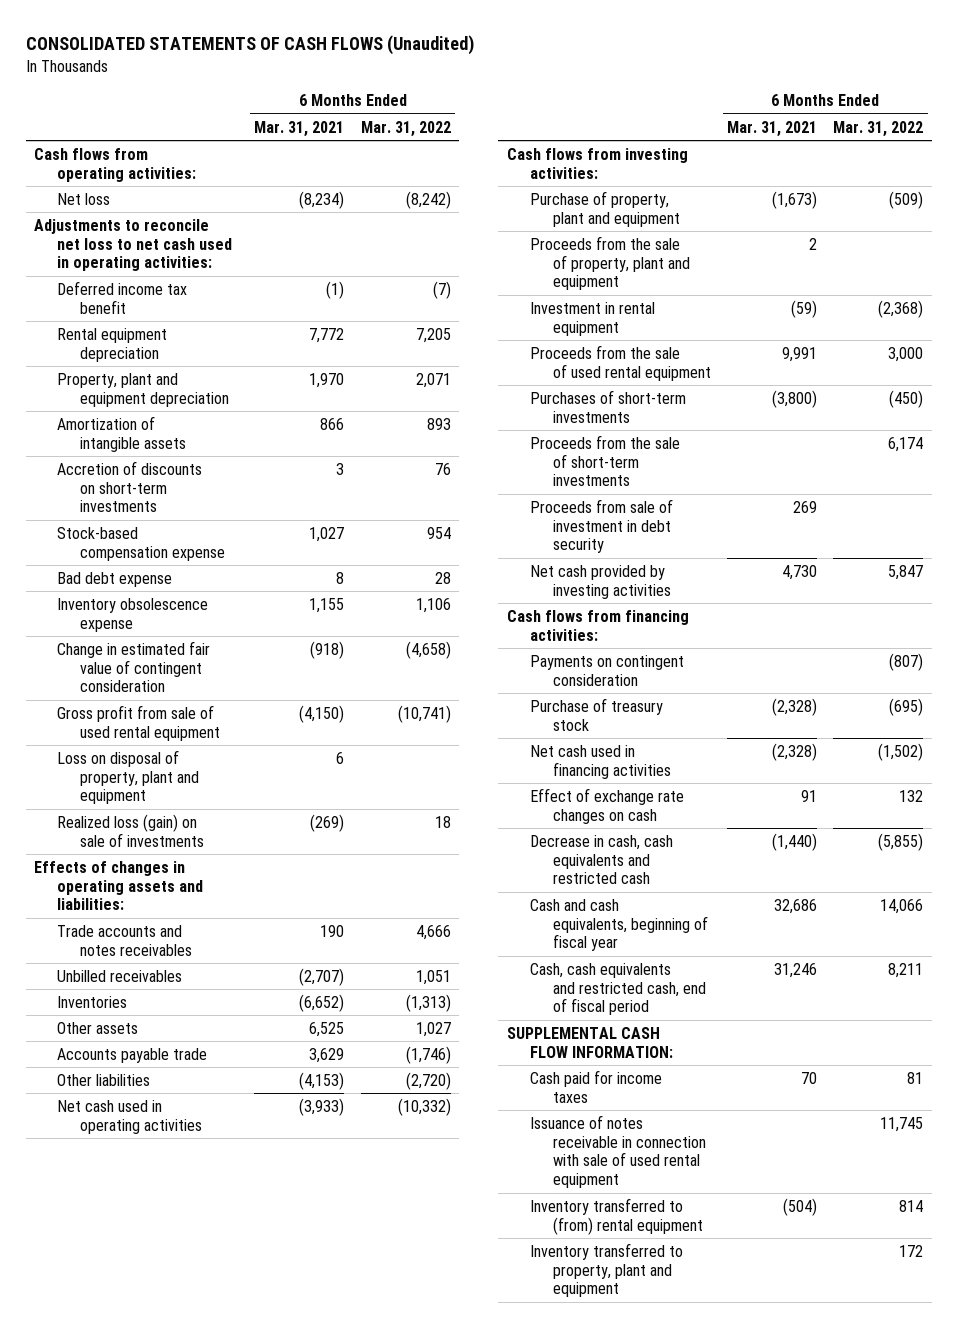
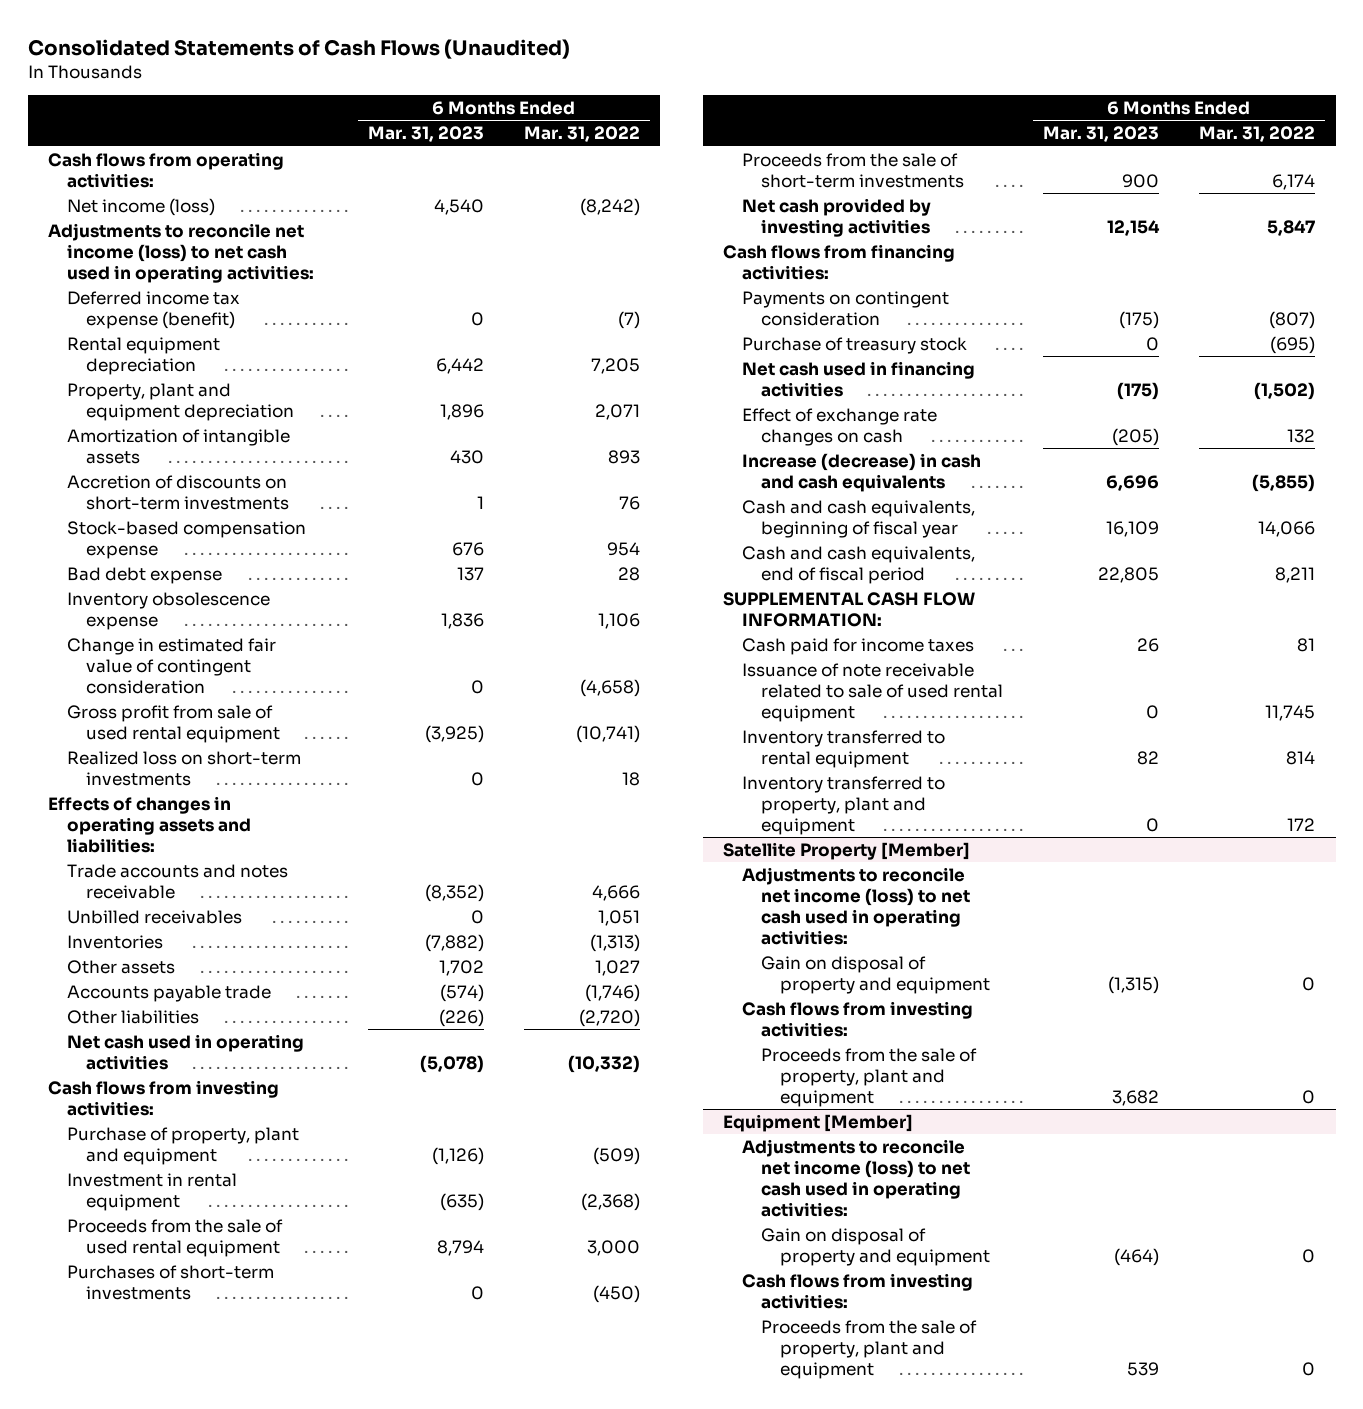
- CONSOLIDATED STATEMENTS OF CASH FLOWS (Unaudited)
+ Consolidated Statements of Cash Flows (Unaudited)
- | 6 Months Ended Mar. 31, 2021 | 6 Months Ended Mar. 31, 2022
+ | 6 Months Ended Mar. 31, 2023 | 6 Months Ended Mar. 31, 2022
- Net loss | (8,234) | (8,242)
- Adjustments to reconcile net loss to net cash used in operating activities:
- Deferred income tax benefit | (1) | (7)
+ Net income (loss) | 4,540 | (8,242)
+ Adjustments to reconcile net income (loss) to net cash used in operating activities:
+ Deferred income tax expense (benefit) | 0 | (7)
- Loss on disposal of property, plant and equipment | 6 |
- Realized loss (gain) on sale of investments | (269) | 18
+ Realized loss on short-term investments | 0 | 18
- Trade accounts and notes receivables | 190 | 4,666
+ Trade accounts and notes receivable | (8,352) | 4,666
- Proceeds from the sale of property, plant and equipment | 2 |
- Proceeds from sale of investment in debt security | 269 |
- Decrease in cash, cash equivalents and restricted cash | (1,440) | (5,855)
+ Increase (decrease) in cash and cash equivalents | 6,696 | (5,855)
- Cash, cash equivalents and restricted cash, end of fiscal period | 31,246 | 8,211
+ Cash and cash equivalents, end of fiscal period | 22,805 | 8,211
- Issuance of notes receivable in connection with sale of used rental equipment | | 11,745
- Inventory transferred to (from) rental equipment | (504) | 814
+ Issuance of note receivable related to sale of used rental equipment | 0 | 11,745
+ Inventory transferred to rental equipment | 82 | 814
+ Satellite Property [Member]
+ Adjustments to reconcile net income (loss) to net cash used in operating activities:
+ Gain on disposal of property and equipment | (1,315) | 0
+ Cash flows from investing activities:
+ Proceeds from the sale of property, plant and equipment | 3,682 | 0
+ Equipment [Member]
+ Adjustments to reconcile net income (loss) to net cash used in operating activities:
+ Gain on disposal of property and equipment | (464) | 0
+ Cash flows from investing activities:
+ Proceeds from the sale of property, plant and equipment | 539 | 0

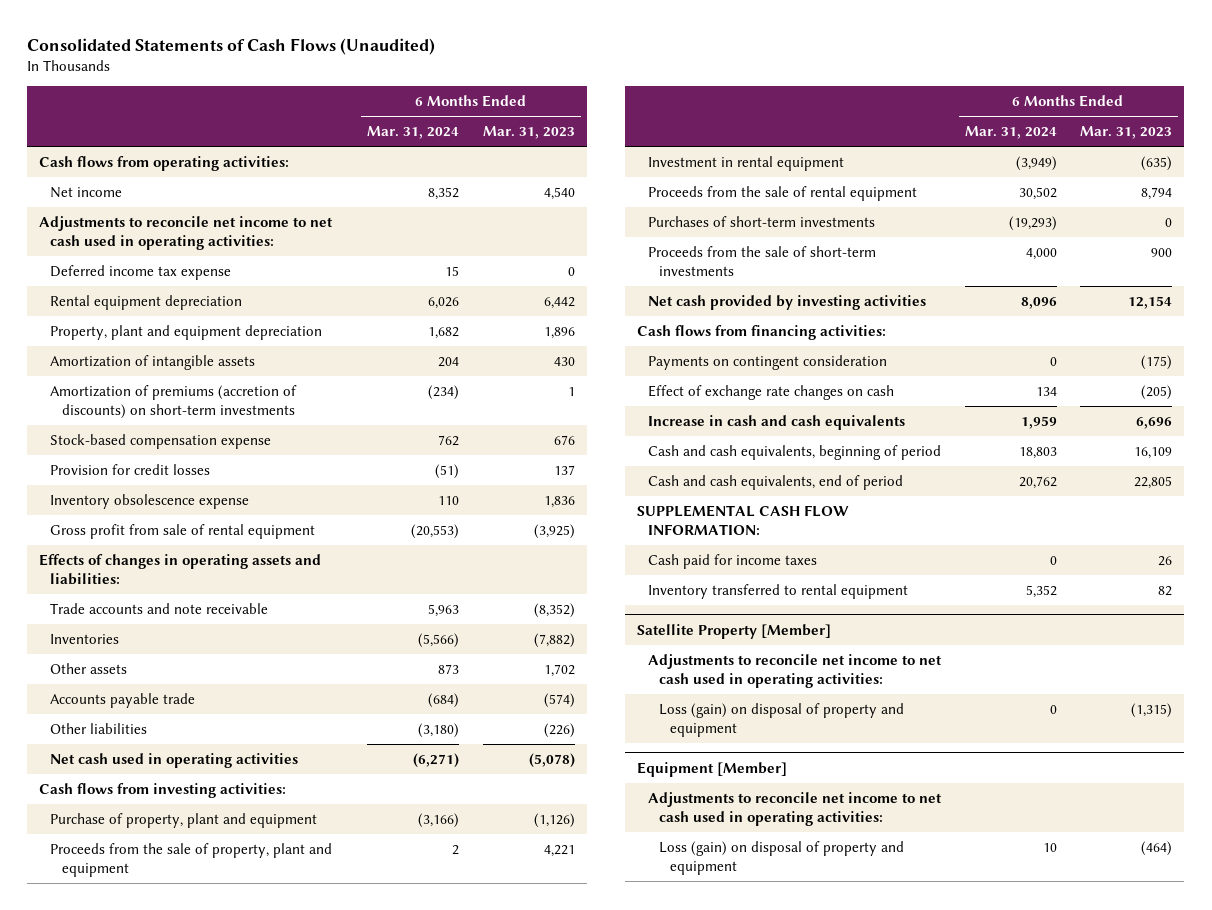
- | 6 Months Ended Mar. 31, 2023 | 6 Months Ended Mar. 31, 2022
+ | 6 Months Ended Mar. 31, 2024 | 6 Months Ended Mar. 31, 2023
- Net income (loss) | 4,540 | (8,242)
- Adjustments to reconcile net income (loss) to net cash used in operating activities:
- Deferred income tax expense (benefit) | 0 | (7)
+ Net income | 8,352 | 4,540
+ Adjustments to reconcile net income to net cash used in operating activities:
+ Deferred income tax expense | 15 | 0
- Accretion of discounts on short-term investments | 1 | 76
+ Amortization of premiums (accretion of discounts) on short-term investments | (234) | 1
- Bad debt expense | 137 | 28
+ Provision for credit losses | (51) | 137
- Change in estimated fair value of contingent consideration | 0 | (4,658)
- Gross profit from sale of used rental equipment | (3,925) | (10,741)
- Realized loss on short-term investments | 0 | 18
+ Gross profit from sale of rental equipment | (20,553) | (3,925)
- Trade accounts and notes receivable | (8,352) | 4,666
- Unbilled receivables | 0 | 1,051
+ Trade accounts and note receivable | 5,963 | (8,352)
+ Proceeds from the sale of property, plant and equipment | 2 | 4,221
- Proceeds from the sale of used rental equipment | 8,794 | 3,000
+ Proceeds from the sale of rental equipment | 30,502 | 8,794
- Purchase of treasury stock | 0 | (695)
- Net cash used in financing activities | (175) | (1,502)
- Increase (decrease) in cash and cash equivalents | 6,696 | (5,855)
- Cash and cash equivalents, beginning of fiscal year | 16,109 | 14,066
- Cash and cash equivalents, end of fiscal period | 22,805 | 8,211
+ Increase in cash and cash equivalents | 1,959 | 6,696
+ Cash and cash equivalents, beginning of period | 18,803 | 16,109
+ Cash and cash equivalents, end of period | 20,762 | 22,805
- Issuance of note receivable related to sale of used rental equipment | 0 | 11,745
- Inventory transferred to property, plant and equipment | 0 | 172
@ Satellite Property [Member]
- Adjustments to reconcile net income (loss) to net cash used in operating activities:
- Gain on disposal of property and equipment | (1,315) | 0
- Cash flows from investing activities:
- Proceeds from the sale of property, plant and equipment | 3,682 | 0
+ Adjustments to reconcile net income to net cash used in operating activities:
+ Loss (gain) on disposal of property and equipment | 0 | (1,315)
@ Equipment [Member]
- Adjustments to reconcile net income (loss) to net cash used in operating activities:
- Gain on disposal of property and equipment | (464) | 0
- Cash flows from investing activities:
- Proceeds from the sale of property, plant and equipment | 539 | 0
+ Adjustments to reconcile net income to net cash used in operating activities:
+ Loss (gain) on disposal of property and equipment | 10 | (464)

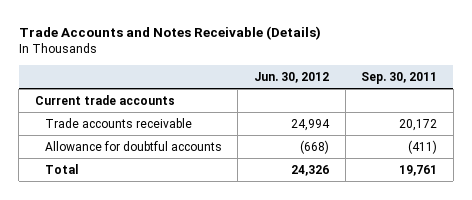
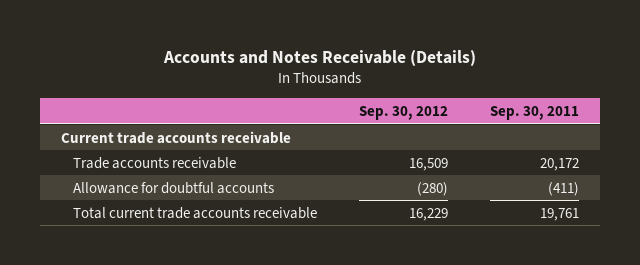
- Trade Accounts and Notes Receivable (Details)
+ Accounts and Notes Receivable (Details)
- | Jun. 30, 2012 | Sep. 30, 2011
+ | Sep. 30, 2012 | Sep. 30, 2011
- Current trade accounts
+ Current trade accounts receivable
- Total | 24,326 | 19,761
+ Total current trade accounts receivable | 16,229 | 19,761

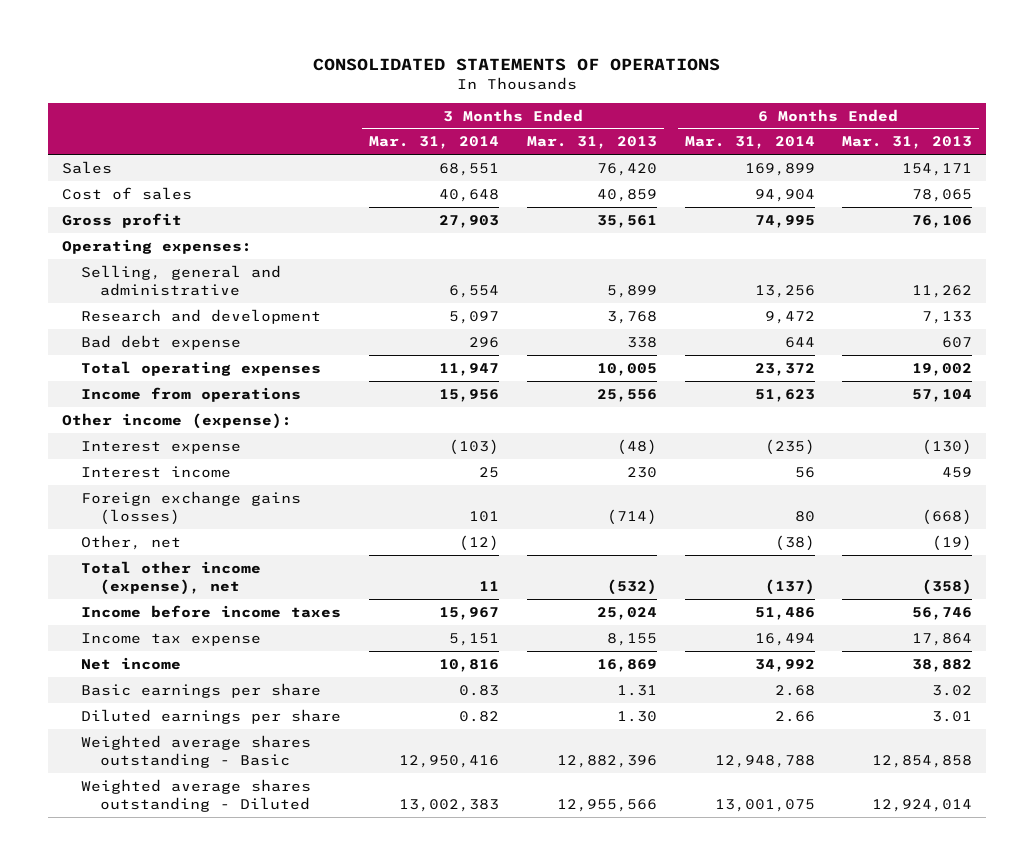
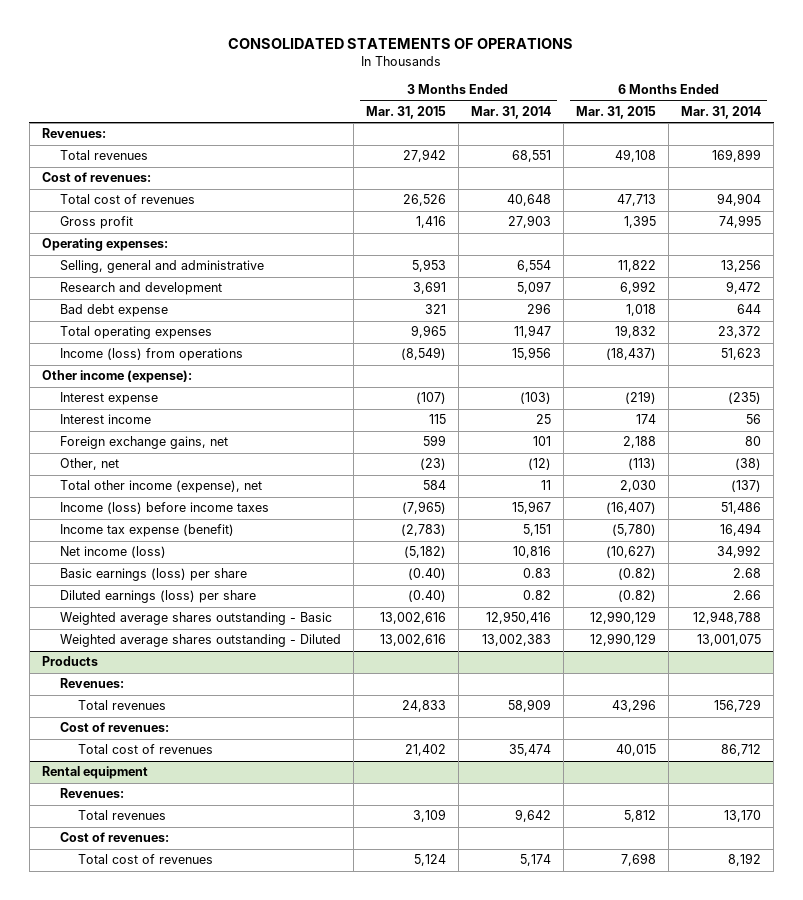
- | 3 Months Ended Mar. 31, 2014 | 3 Months Ended Mar. 31, 2013 | 6 Months Ended Mar. 31, 2014 | 6 Months Ended Mar. 31, 2013
+ | 3 Months Ended Mar. 31, 2015 | 3 Months Ended Mar. 31, 2014 | 6 Months Ended Mar. 31, 2015 | 6 Months Ended Mar. 31, 2014
- Sales | 68,551 | 76,420 | 169,899 | 154,171
- Cost of sales | 40,648 | 40,859 | 94,904 | 78,065
+ Revenues:
+ Total revenues | 27,942 | 68,551 | 49,108 | 169,899
+ Cost of revenues:
+ Total cost of revenues | 26,526 | 40,648 | 47,713 | 94,904
- Income from operations | 15,956 | 25,556 | 51,623 | 57,104
+ Income (loss) from operations | (8,549) | 15,956 | (18,437) | 51,623
- Foreign exchange gains (losses) | 101 | (714) | 80 | (668)
+ Foreign exchange gains, net | 599 | 101 | 2,188 | 80
- Income before income taxes | 15,967 | 25,024 | 51,486 | 56,746
- Income tax expense | 5,151 | 8,155 | 16,494 | 17,864
- Net income | 10,816 | 16,869 | 34,992 | 38,882
- Basic earnings per share | 0.83 | 1.31 | 2.68 | 3.02
- Diluted earnings per share | 0.82 | 1.30 | 2.66 | 3.01
+ Income (loss) before income taxes | (7,965) | 15,967 | (16,407) | 51,486
+ Income tax expense (benefit) | (2,783) | 5,151 | (5,780) | 16,494
+ Net income (loss) | (5,182) | 10,816 | (10,627) | 34,992
+ Basic earnings (loss) per share | (0.40) | 0.83 | (0.82) | 2.68
+ Diluted earnings (loss) per share | (0.40) | 0.82 | (0.82) | 2.66
+ Products
+ Revenues:
+ Total revenues | 24,833 | 58,909 | 43,296 | 156,729
+ Cost of revenues:
+ Total cost of revenues | 21,402 | 35,474 | 40,015 | 86,712
+ Rental equipment
+ Revenues:
+ Total revenues | 3,109 | 9,642 | 5,812 | 13,170
+ Cost of revenues:
+ Total cost of revenues | 5,124 | 5,174 | 7,698 | 8,192

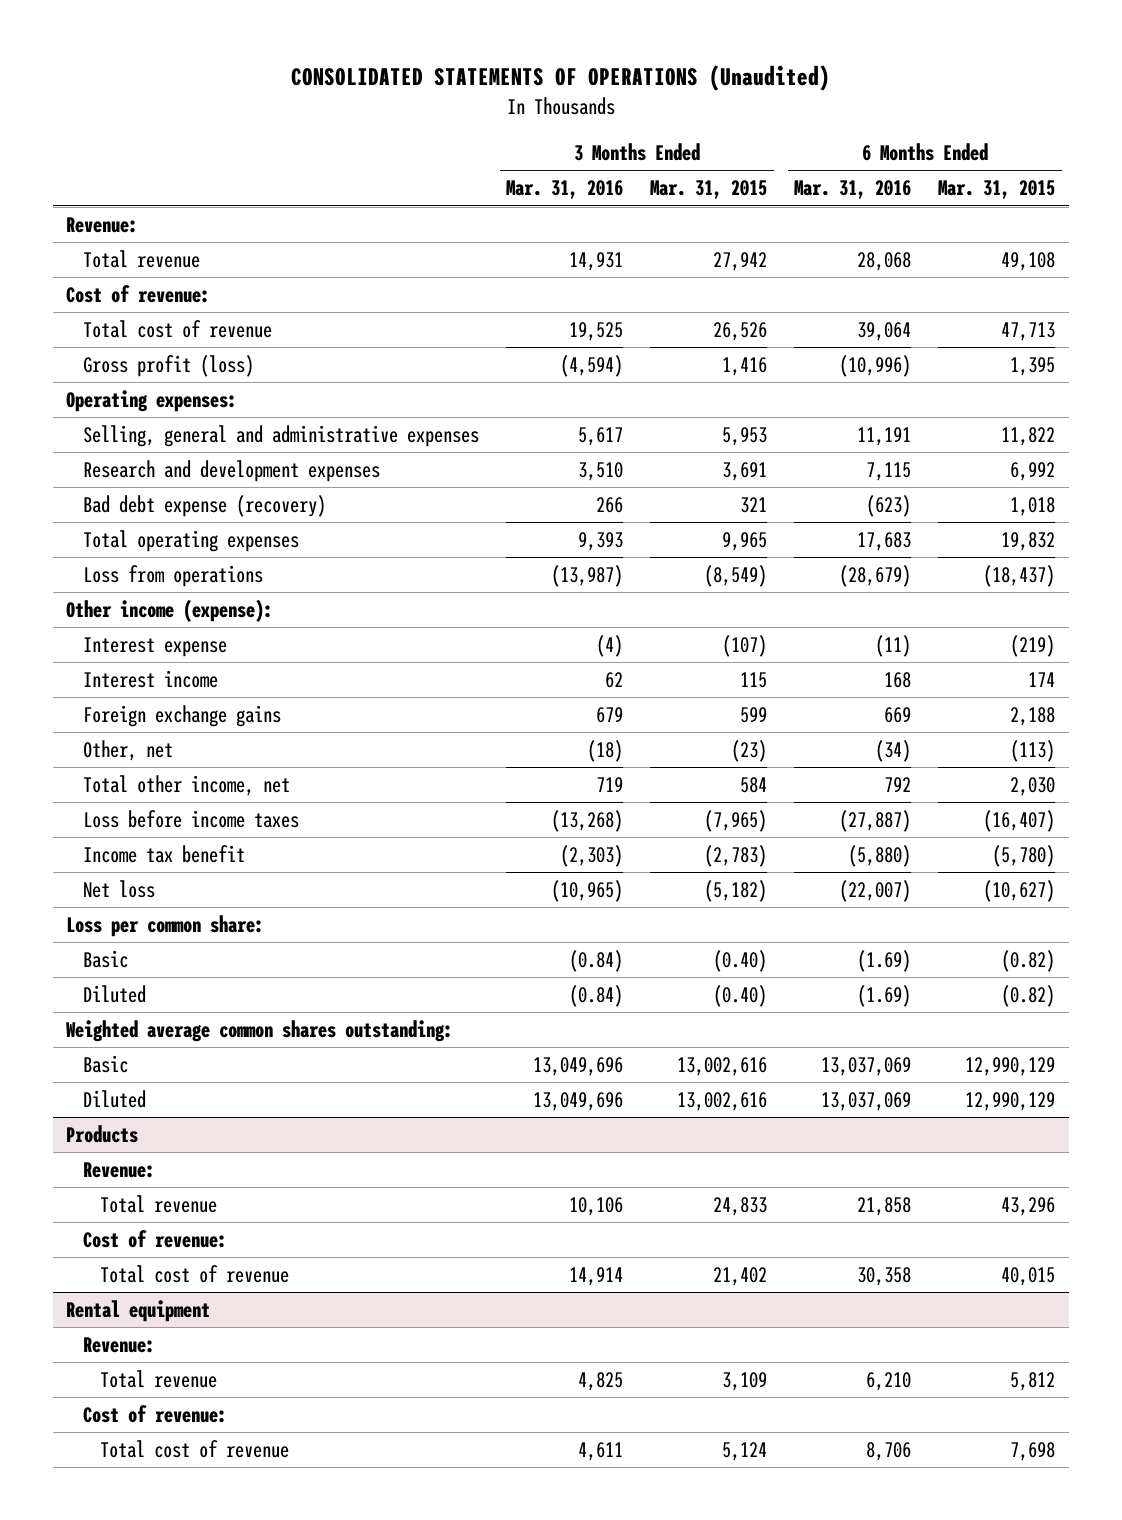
- CONSOLIDATED STATEMENTS OF OPERATIONS
+ CONSOLIDATED STATEMENTS OF OPERATIONS (Unaudited)
- | 3 Months Ended Mar. 31, 2015 | 3 Months Ended Mar. 31, 2014 | 6 Months Ended Mar. 31, 2015 | 6 Months Ended Mar. 31, 2014
+ | 3 Months Ended Mar. 31, 2016 | 3 Months Ended Mar. 31, 2015 | 6 Months Ended Mar. 31, 2016 | 6 Months Ended Mar. 31, 2015
- Revenues:
- Total revenues | 27,942 | 68,551 | 49,108 | 169,899
- Cost of revenues:
- Total cost of revenues | 26,526 | 40,648 | 47,713 | 94,904
- Gross profit | 1,416 | 27,903 | 1,395 | 74,995
+ Revenue:
+ Total revenue | 14,931 | 27,942 | 28,068 | 49,108
+ Cost of revenue:
+ Total cost of revenue | 19,525 | 26,526 | 39,064 | 47,713
+ Gross profit (loss) | (4,594) | 1,416 | (10,996) | 1,395
- Selling, general and administrative | 5,953 | 6,554 | 11,822 | 13,256
- Research and development | 3,691 | 5,097 | 6,992 | 9,472
- Bad debt expense | 321 | 296 | 1,018 | 644
+ Selling, general and administrative expenses | 5,617 | 5,953 | 11,191 | 11,822
+ Research and development expenses | 3,510 | 3,691 | 7,115 | 6,992
+ Bad debt expense (recovery) | 266 | 321 | (623) | 1,018
- Income (loss) from operations | (8,549) | 15,956 | (18,437) | 51,623
+ Loss from operations | (13,987) | (8,549) | (28,679) | (18,437)
- Foreign exchange gains, net | 599 | 101 | 2,188 | 80
+ Foreign exchange gains | 679 | 599 | 669 | 2,188
- Total other income (expense), net | 584 | 11 | 2,030 | (137)
- Income (loss) before income taxes | (7,965) | 15,967 | (16,407) | 51,486
- Income tax expense (benefit) | (2,783) | 5,151 | (5,780) | 16,494
- Net income (loss) | (5,182) | 10,816 | (10,627) | 34,992
- Basic earnings (loss) per share | (0.40) | 0.83 | (0.82) | 2.68
- Diluted earnings (loss) per share | (0.40) | 0.82 | (0.82) | 2.66
- Weighted average shares outstanding - Basic | 13,002,616 | 12,950,416 | 12,990,129 | 12,948,788
- Weighted average shares outstanding - Diluted | 13,002,616 | 13,002,383 | 12,990,129 | 13,001,075
+ Total other income, net | 719 | 584 | 792 | 2,030
+ Loss before income taxes | (13,268) | (7,965) | (27,887) | (16,407)
+ Income tax benefit | (2,303) | (2,783) | (5,880) | (5,780)
+ Net loss | (10,965) | (5,182) | (22,007) | (10,627)
+ Loss per common share:
+ Basic | (0.84) | (0.40) | (1.69) | (0.82)
+ Diluted | (0.84) | (0.40) | (1.69) | (0.82)
+ Weighted average common shares outstanding:
+ Basic | 13,049,696 | 13,002,616 | 13,037,069 | 12,990,129
+ Diluted | 13,049,696 | 13,002,616 | 13,037,069 | 12,990,129
@ Products
- Revenues:
- Total revenues | 24,833 | 58,909 | 43,296 | 156,729
- Cost of revenues:
- Total cost of revenues | 21,402 | 35,474 | 40,015 | 86,712
+ Revenue:
+ Total revenue | 10,106 | 24,833 | 21,858 | 43,296
+ Cost of revenue:
+ Total cost of revenue | 14,914 | 21,402 | 30,358 | 40,015
@ Rental equipment
- Revenues:
- Total revenues | 3,109 | 9,642 | 5,812 | 13,170
- Cost of revenues:
- Total cost of revenues | 5,124 | 5,174 | 7,698 | 8,192
+ Revenue:
+ Total revenue | 4,825 | 3,109 | 6,210 | 5,812
+ Cost of revenue:
+ Total cost of revenue | 4,611 | 5,124 | 8,706 | 7,698

